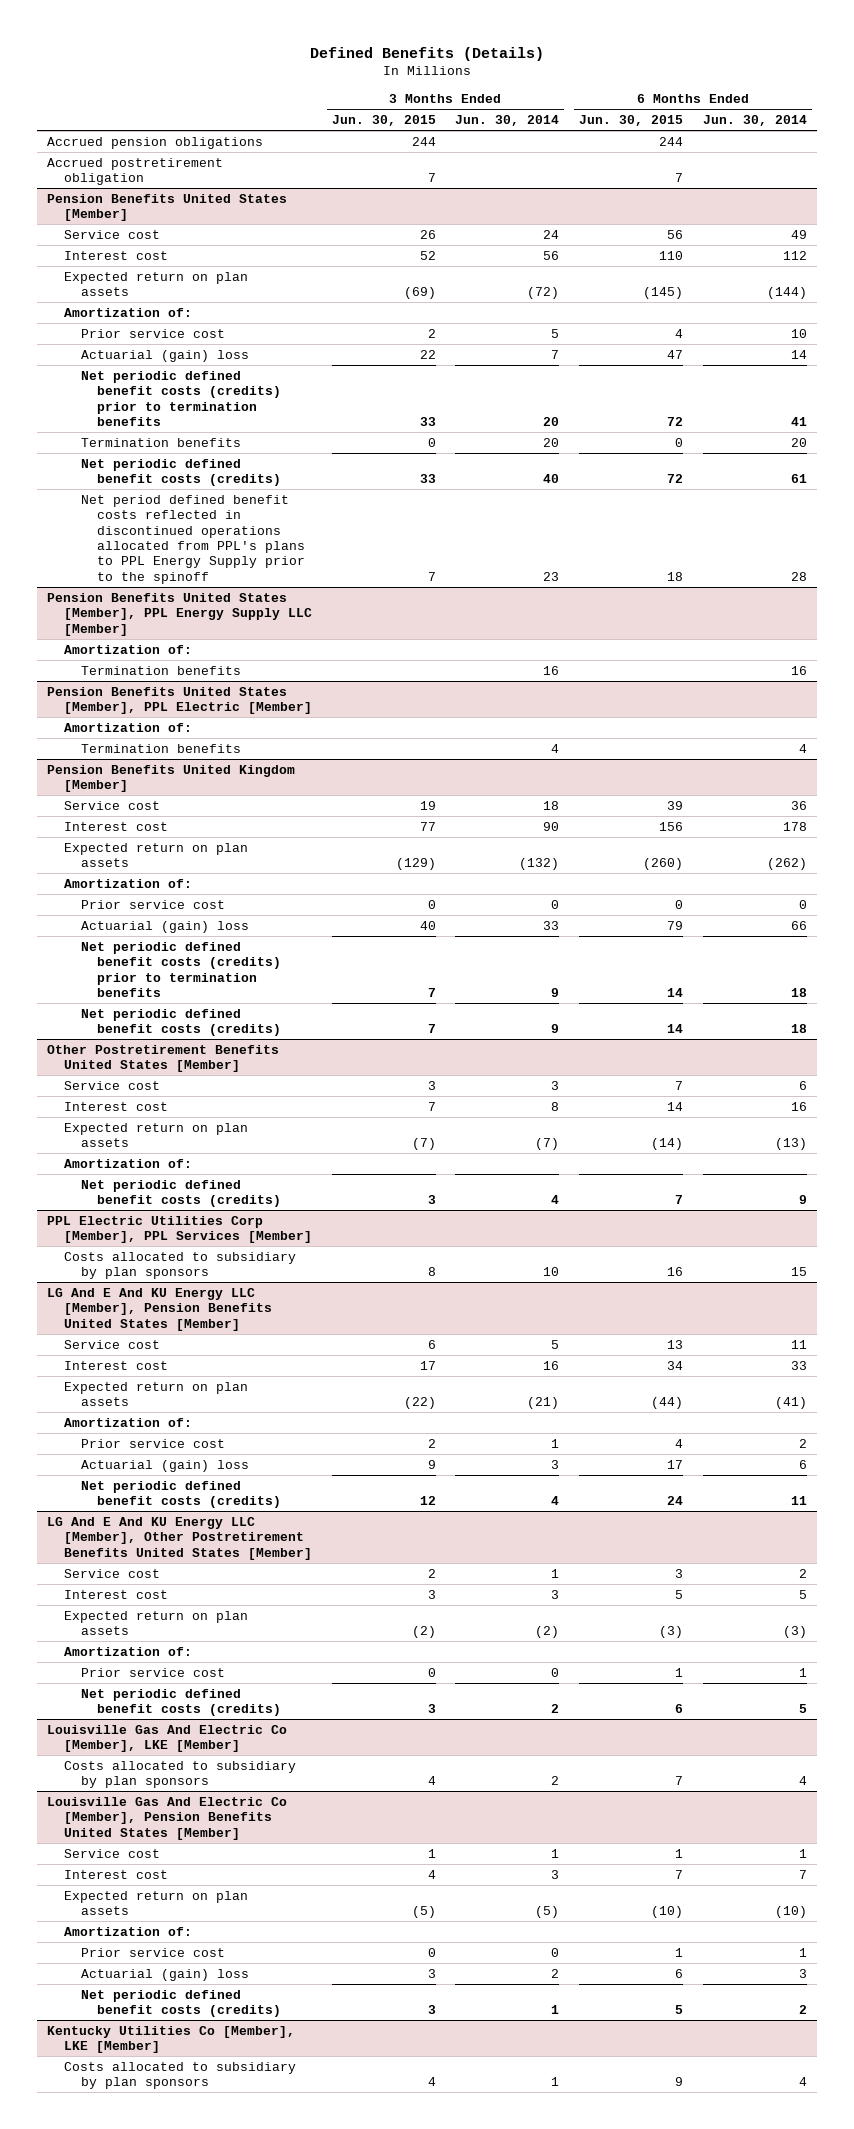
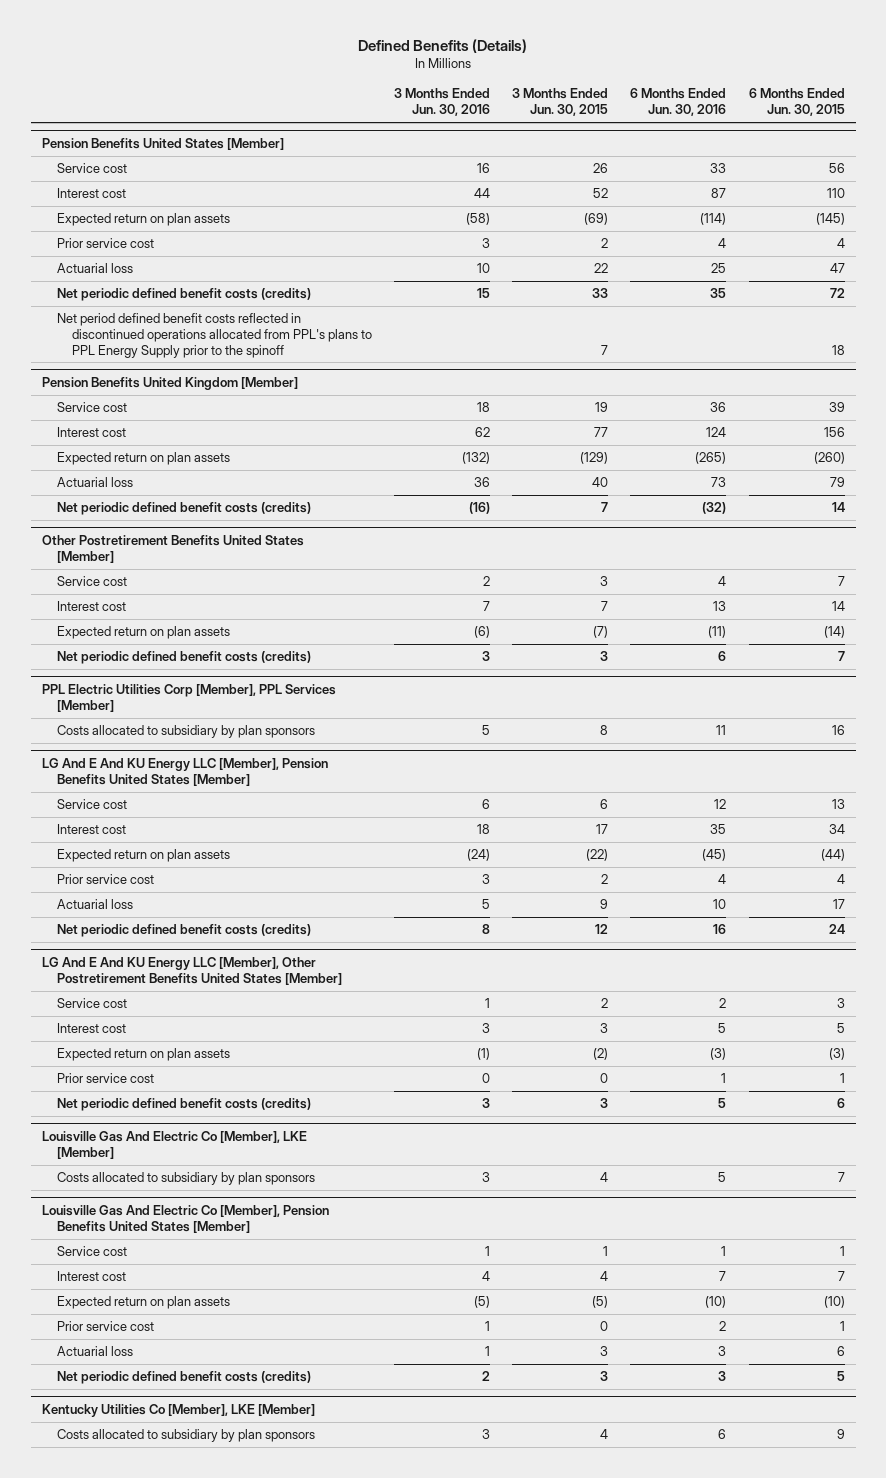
- | 3 Months Ended Jun. 30, 2015 | 3 Months Ended Jun. 30, 2014 | 6 Months Ended Jun. 30, 2015 | 6 Months Ended Jun. 30, 2014
+ | 3 Months Ended Jun. 30, 2016 | 3 Months Ended Jun. 30, 2015 | 6 Months Ended Jun. 30, 2016 | 6 Months Ended Jun. 30, 2015
- Accrued pension obligations | 244 | | 244 |
- Accrued postretirement obligation | 7 | | 7 |
@ Pension Benefits United States [Member]
- Amortization of:
- Actuarial (gain) loss | 22 | 7 | 47 | 14
- Net periodic defined benefit costs (credits) prior to termination benefits | 33 | 20 | 72 | 41
- Termination benefits | 0 | 20 | 0 | 20
+ Actuarial loss | 10 | 22 | 25 | 47
- Pension Benefits United States [Member], PPL Energy Supply LLC [Member]
- Amortization of:
- Termination benefits | | 16 | | 16
- Pension Benefits United States [Member], PPL Electric [Member]
- Amortization of:
- Termination benefits | | 4 | | 4
@ Pension Benefits United Kingdom [Member]
- Amortization of:
- Prior service cost | 0 | 0 | 0 | 0
- Actuarial (gain) loss | 40 | 33 | 79 | 66
- Net periodic defined benefit costs (credits) prior to termination benefits | 7 | 9 | 14 | 18
+ Actuarial loss | 36 | 40 | 73 | 79
@ Other Postretirement Benefits United States [Member]
- Amortization of:
@ LG And E And KU Energy LLC [Member], Pension Benefits United States [Member]
- Amortization of:
- Actuarial (gain) loss | 9 | 3 | 17 | 6
+ Actuarial loss | 5 | 9 | 10 | 17
@ LG And E And KU Energy LLC [Member], Other Postretirement Benefits United States [Member]
- Amortization of:
@ Louisville Gas And Electric Co [Member], Pension Benefits United States [Member]
- Amortization of:
- Actuarial (gain) loss | 3 | 2 | 6 | 3
+ Actuarial loss | 1 | 3 | 3 | 6

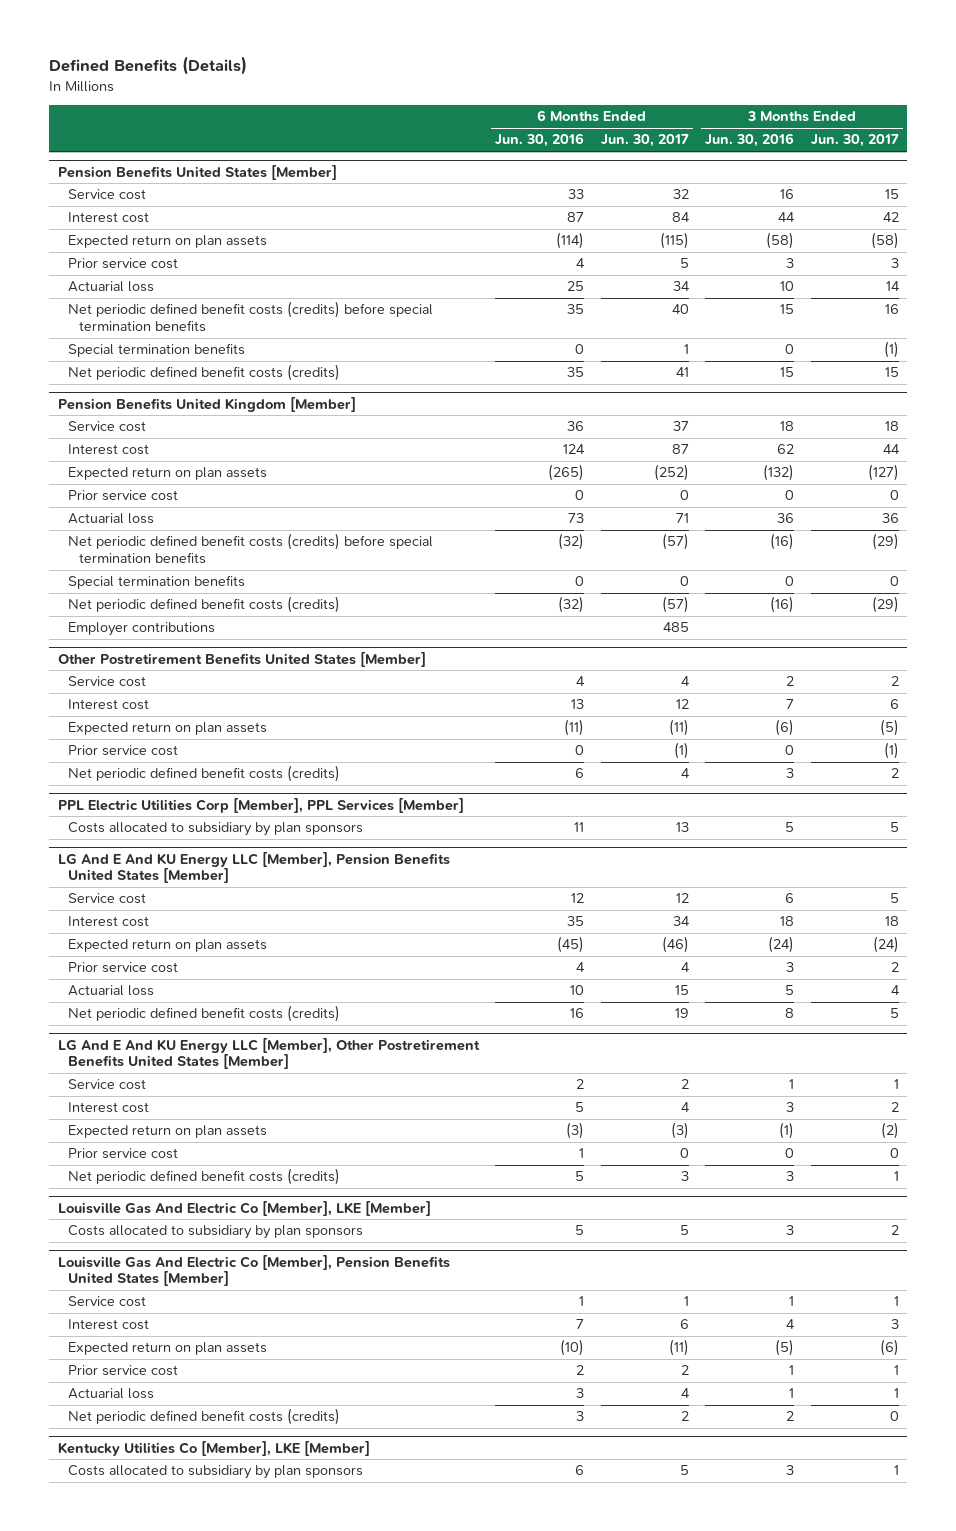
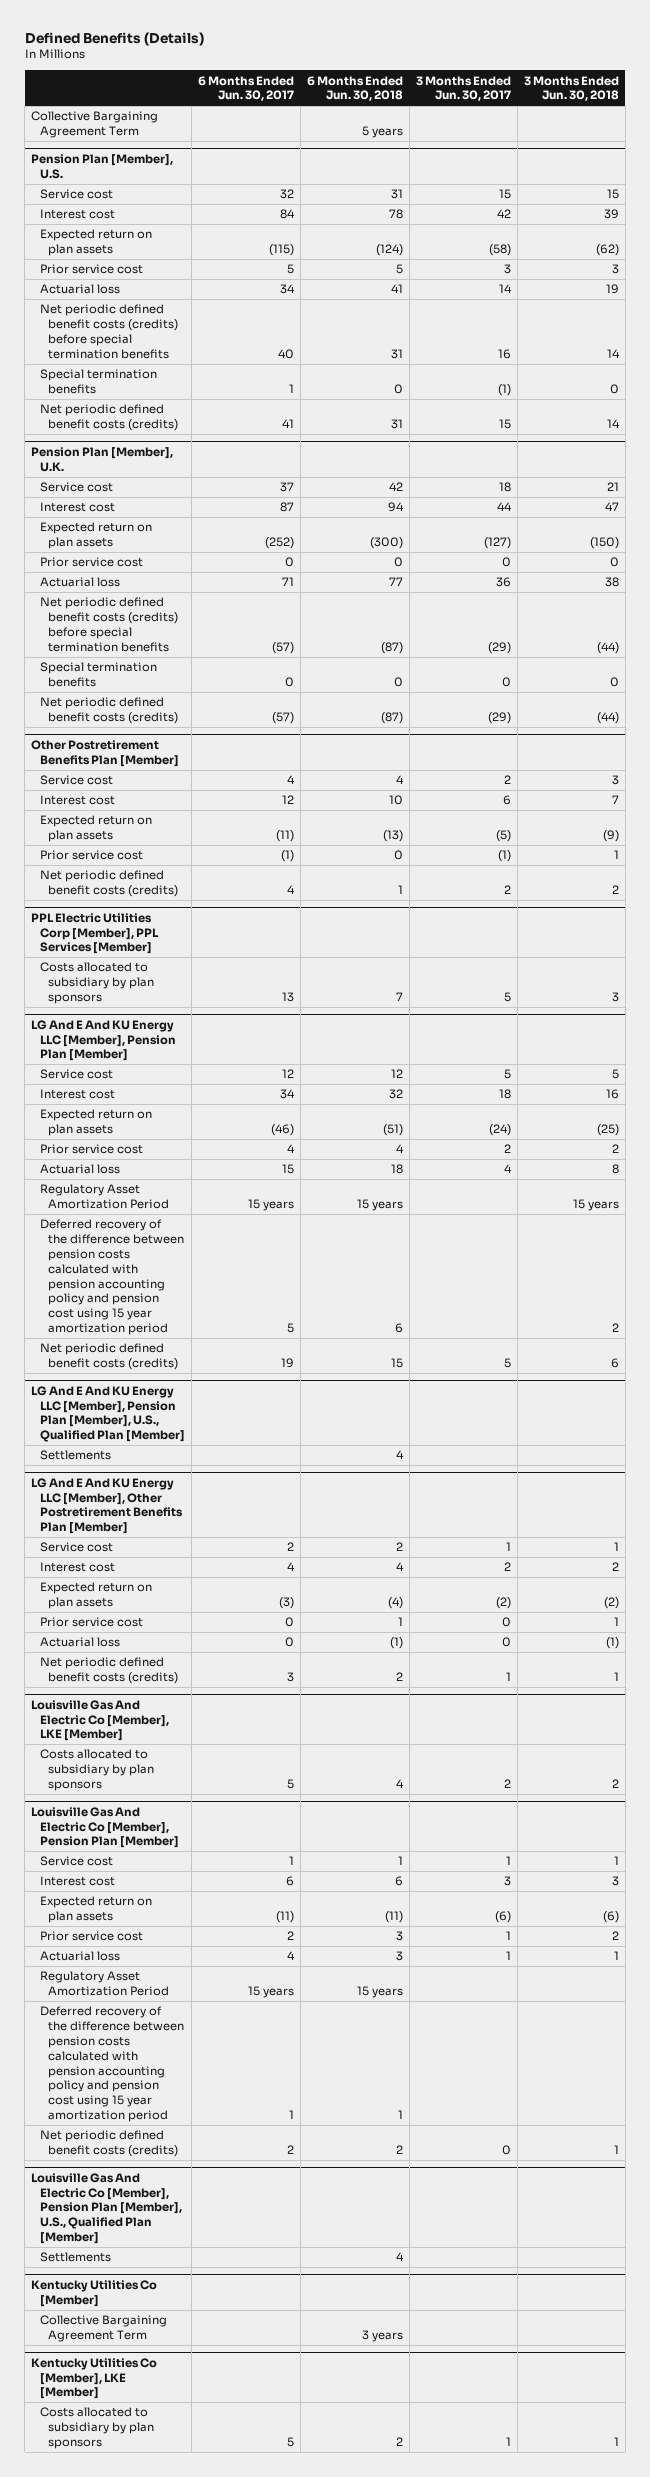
- | 6 Months Ended Jun. 30, 2016 | 6 Months Ended Jun. 30, 2017 | 3 Months Ended Jun. 30, 2016 | 3 Months Ended Jun. 30, 2017
+ | 6 Months Ended Jun. 30, 2017 | 6 Months Ended Jun. 30, 2018 | 3 Months Ended Jun. 30, 2017 | 3 Months Ended Jun. 30, 2018
- Pension Benefits United States [Member]
+ Collective Bargaining Agreement Term | | 5 years | |
+ Pension Plan [Member], U.S.
- Pension Benefits United Kingdom [Member]
+ Pension Plan [Member], U.K.
- Employer contributions | | 485 | |
- Other Postretirement Benefits United States [Member]
+ Other Postretirement Benefits Plan [Member]
- LG And E And KU Energy LLC [Member], Pension Benefits United States [Member]
+ LG And E And KU Energy LLC [Member], Pension Plan [Member]
+ Regulatory Asset Amortization Period | 15 years | 15 years | | 15 years
+ Deferred recovery of the difference between pension costs calculated with pension accounting policy and pension cost using 15 year amortization period | 5 | 6 | | 2
- LG And E And KU Energy LLC [Member], Other Postretirement Benefits United States [Member]
+ LG And E And KU Energy LLC [Member], Pension Plan [Member], U.S., Qualified Plan [Member]
+ Settlements | | 4 | |
+ LG And E And KU Energy LLC [Member], Other Postretirement Benefits Plan [Member]
+ Actuarial loss | 0 | (1) | 0 | (1)
- Louisville Gas And Electric Co [Member], Pension Benefits United States [Member]
+ Louisville Gas And Electric Co [Member], Pension Plan [Member]
+ Regulatory Asset Amortization Period | 15 years | 15 years | |
+ Deferred recovery of the difference between pension costs calculated with pension accounting policy and pension cost using 15 year amortization period | 1 | 1 | |
+ Louisville Gas And Electric Co [Member], Pension Plan [Member], U.S., Qualified Plan [Member]
+ Settlements | | 4 | |
+ Kentucky Utilities Co [Member]
+ Collective Bargaining Agreement Term | | 3 years | |

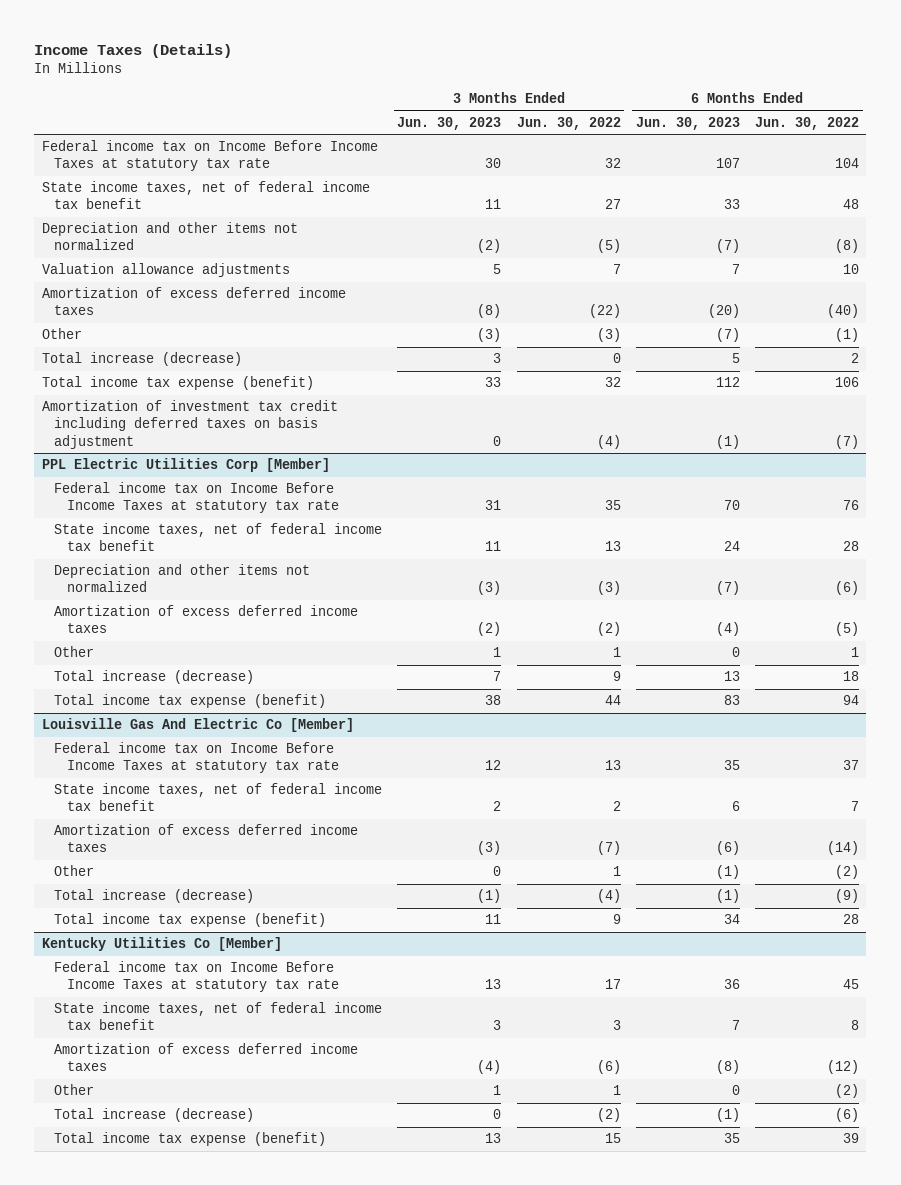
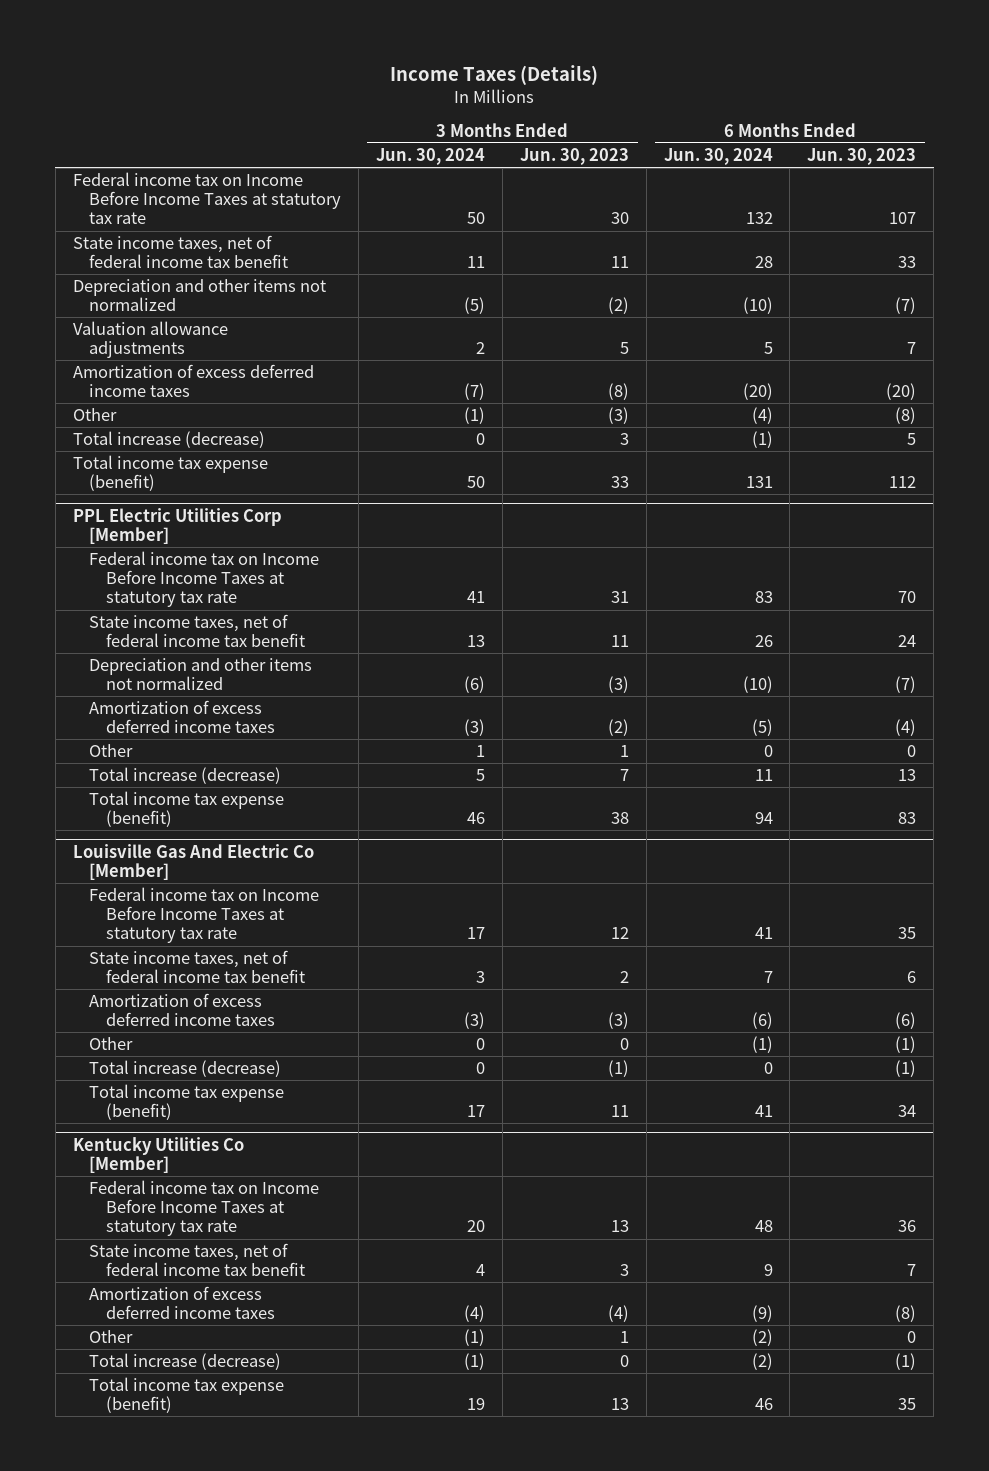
- | 3 Months Ended Jun. 30, 2023 | 3 Months Ended Jun. 30, 2022 | 6 Months Ended Jun. 30, 2023 | 6 Months Ended Jun. 30, 2022
+ | 3 Months Ended Jun. 30, 2024 | 3 Months Ended Jun. 30, 2023 | 6 Months Ended Jun. 30, 2024 | 6 Months Ended Jun. 30, 2023
- Other | (3) | (3) | (7) | (1)
+ Other | (1) | (3) | (4) | (8)
- Amortization of investment tax credit including deferred taxes on basis adjustment | 0 | (4) | (1) | (7)

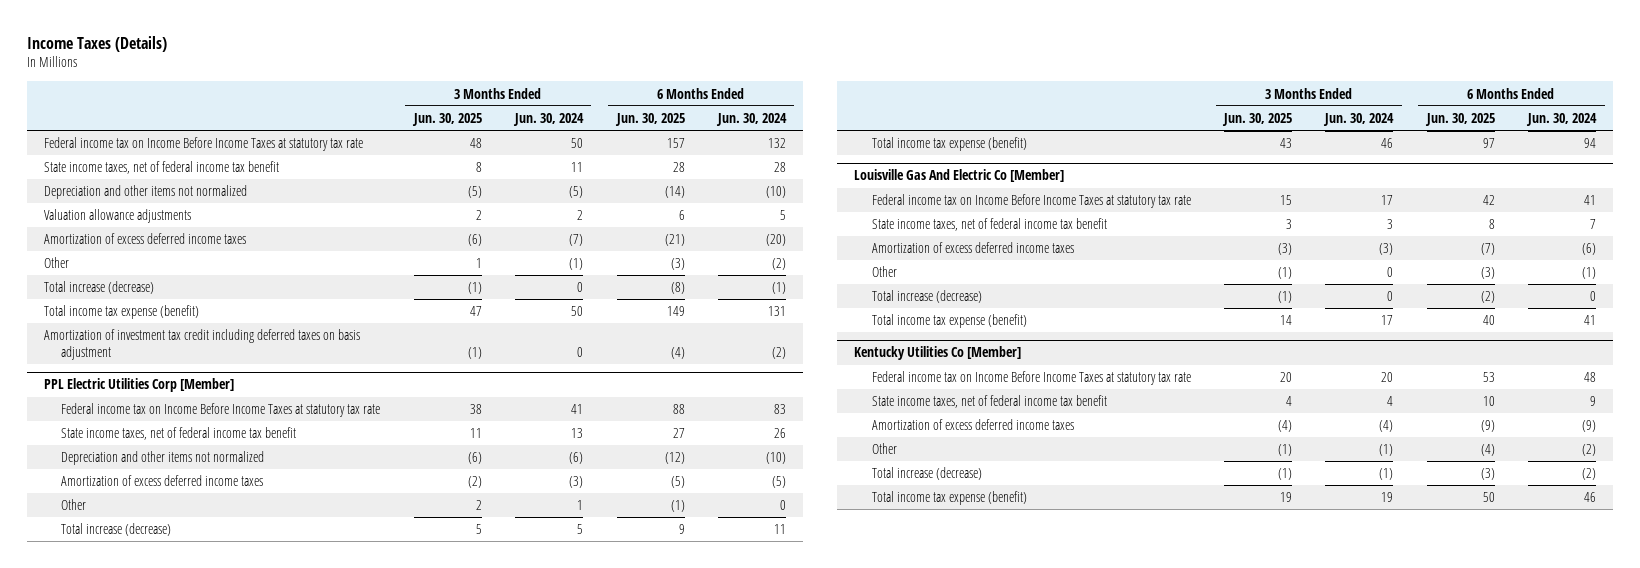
- | 3 Months Ended Jun. 30, 2024 | 3 Months Ended Jun. 30, 2023 | 6 Months Ended Jun. 30, 2024 | 6 Months Ended Jun. 30, 2023
+ | 3 Months Ended Jun. 30, 2025 | 3 Months Ended Jun. 30, 2024 | 6 Months Ended Jun. 30, 2025 | 6 Months Ended Jun. 30, 2024
- Other | (1) | (3) | (4) | (8)
+ Other | 1 | (1) | (3) | (2)
+ Amortization of investment tax credit including deferred taxes on basis adjustment | (1) | 0 | (4) | (2)

